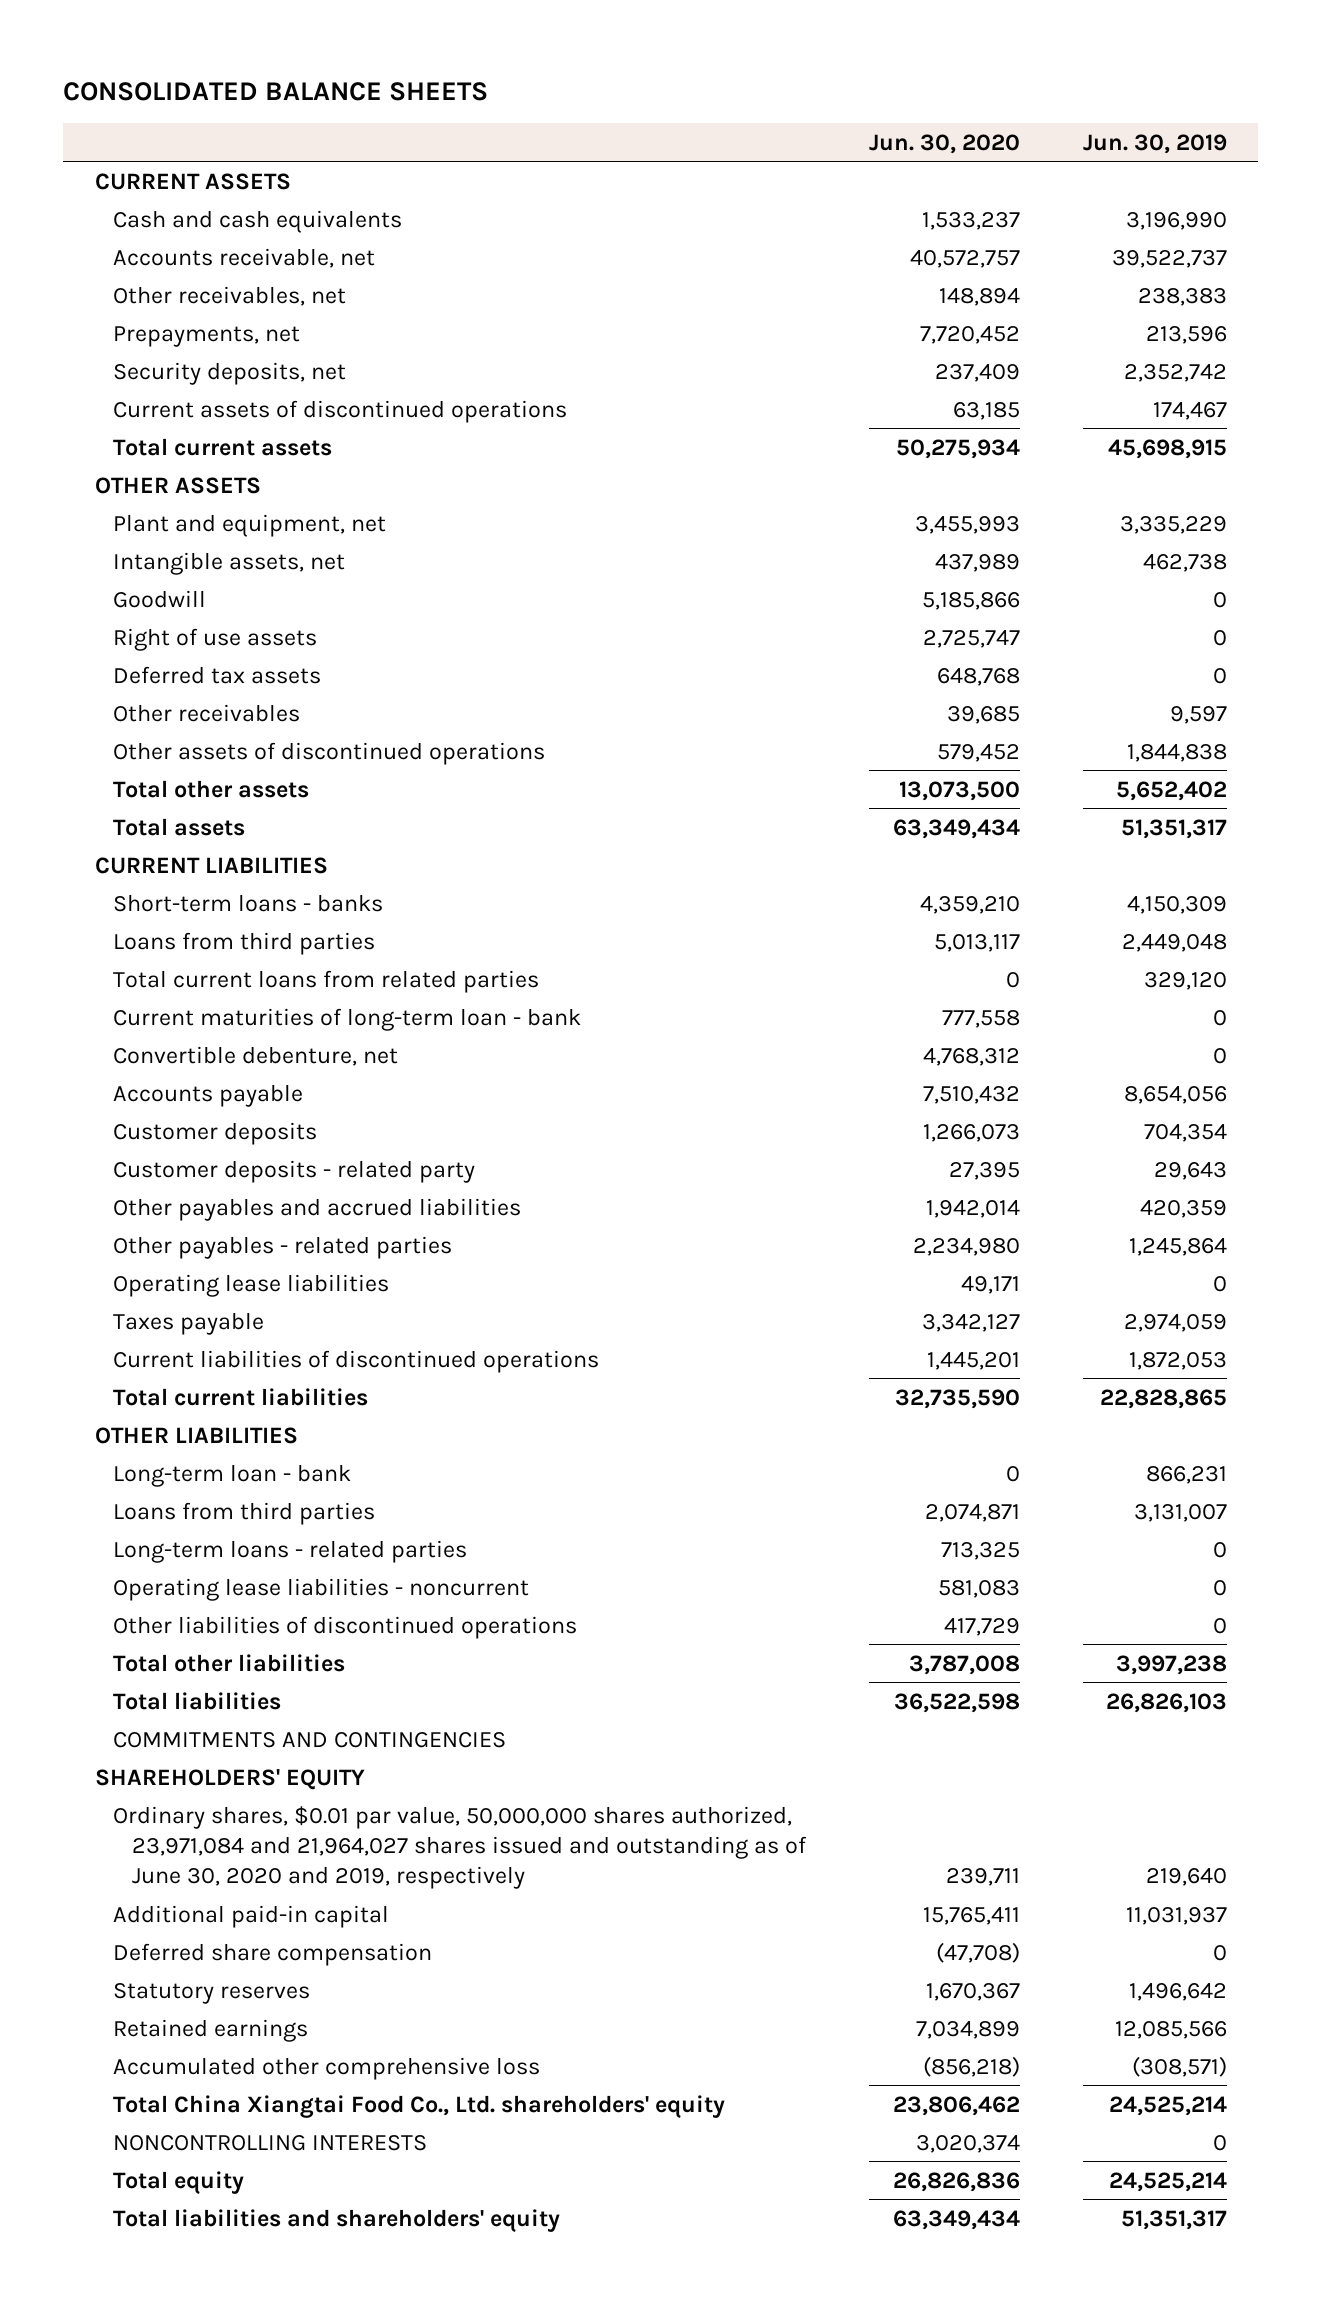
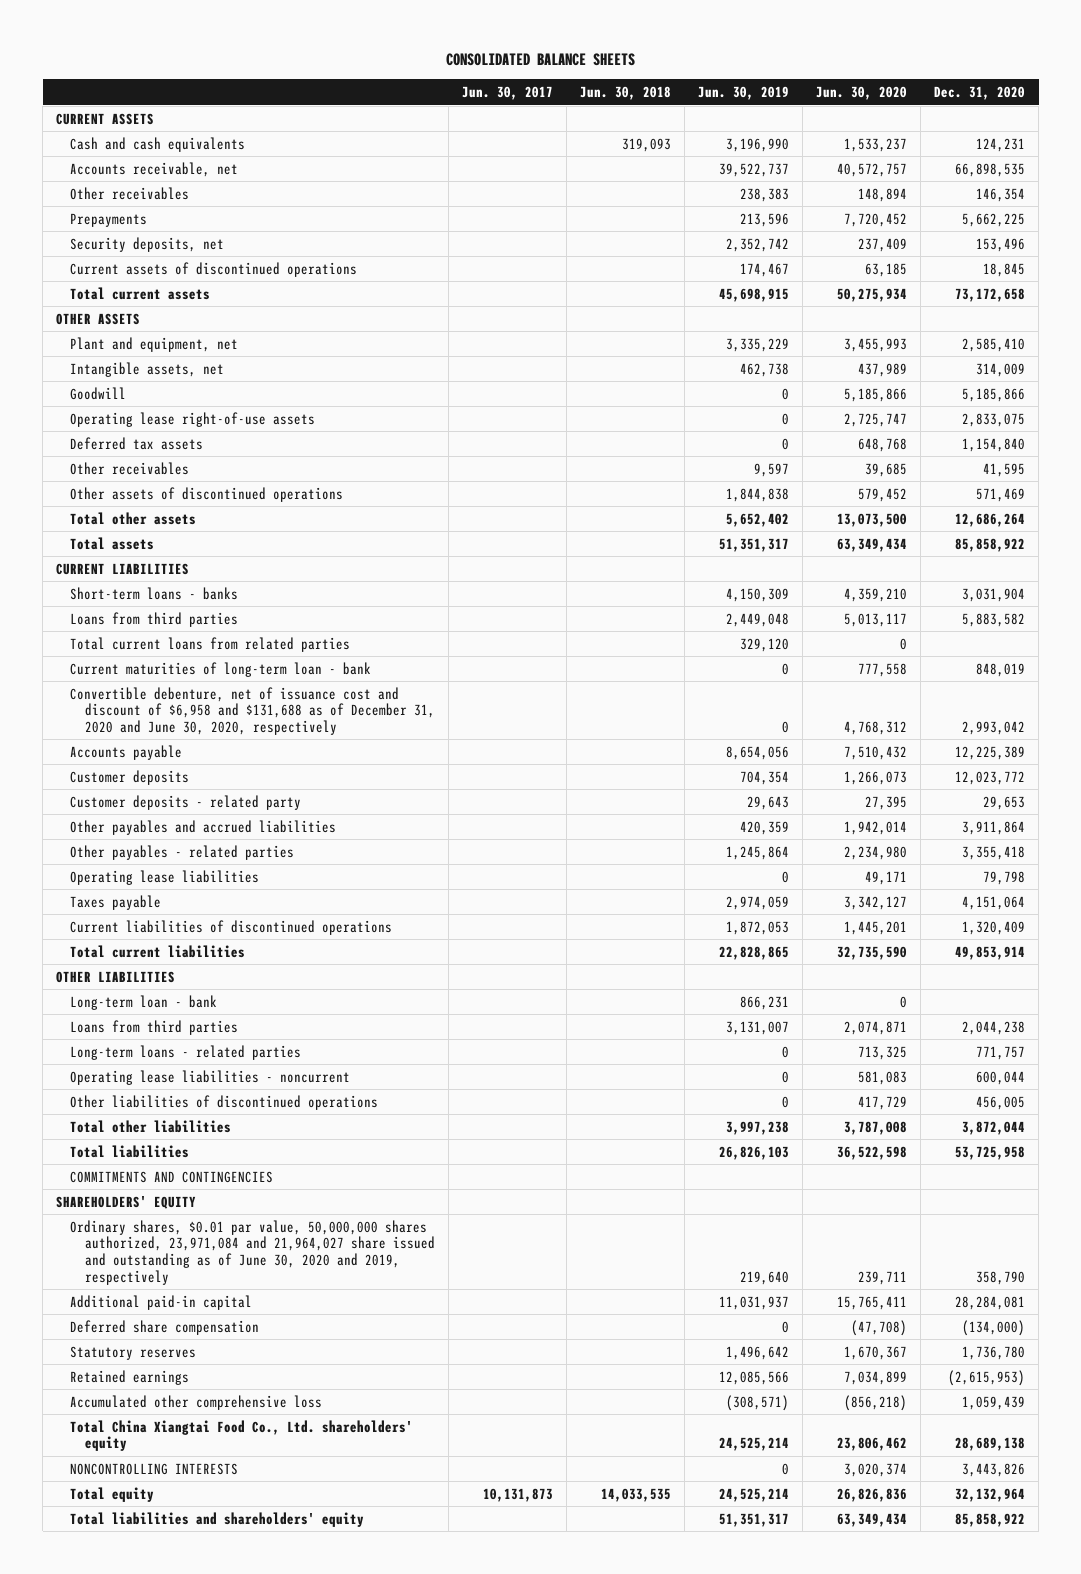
- | Jun. 30, 2020 | Jun. 30, 2019
+ | Jun. 30, 2017 | Jun. 30, 2018 | Jun. 30, 2019 | Jun. 30, 2020 | Dec. 31, 2020
- Other receivables, net | 148,894 | 238,383
- Prepayments, net | 7,720,452 | 213,596
+ Other receivables | | | 238,383 | 148,894 | 146,354
+ Prepayments | | | 213,596 | 7,720,452 | 5,662,225
- Right of use assets | 2,725,747 | 0
+ Operating lease right-of-use assets | | | 0 | 2,725,747 | 2,833,075
- Convertible debenture, net | 4,768,312 | 0
+ Convertible debenture, net of issuance cost and discount of $6,958 and $131,688 as of December 31, 2020 and June 30, 2020, respectively | | | 0 | 4,768,312 | 2,993,042
- Ordinary shares, $0.01 par value, 50,000,000 shares authorized, 23,971,084 and 21,964,027 shares issued and outstanding as of June 30, 2020 and 2019, respectively | 239,711 | 219,640
+ Ordinary shares, $0.01 par value, 50,000,000 shares authorized, 23,971,084 and 21,964,027 share issued and outstanding as of June 30, 2020 and 2019, respectively | | | 219,640 | 239,711 | 358,790

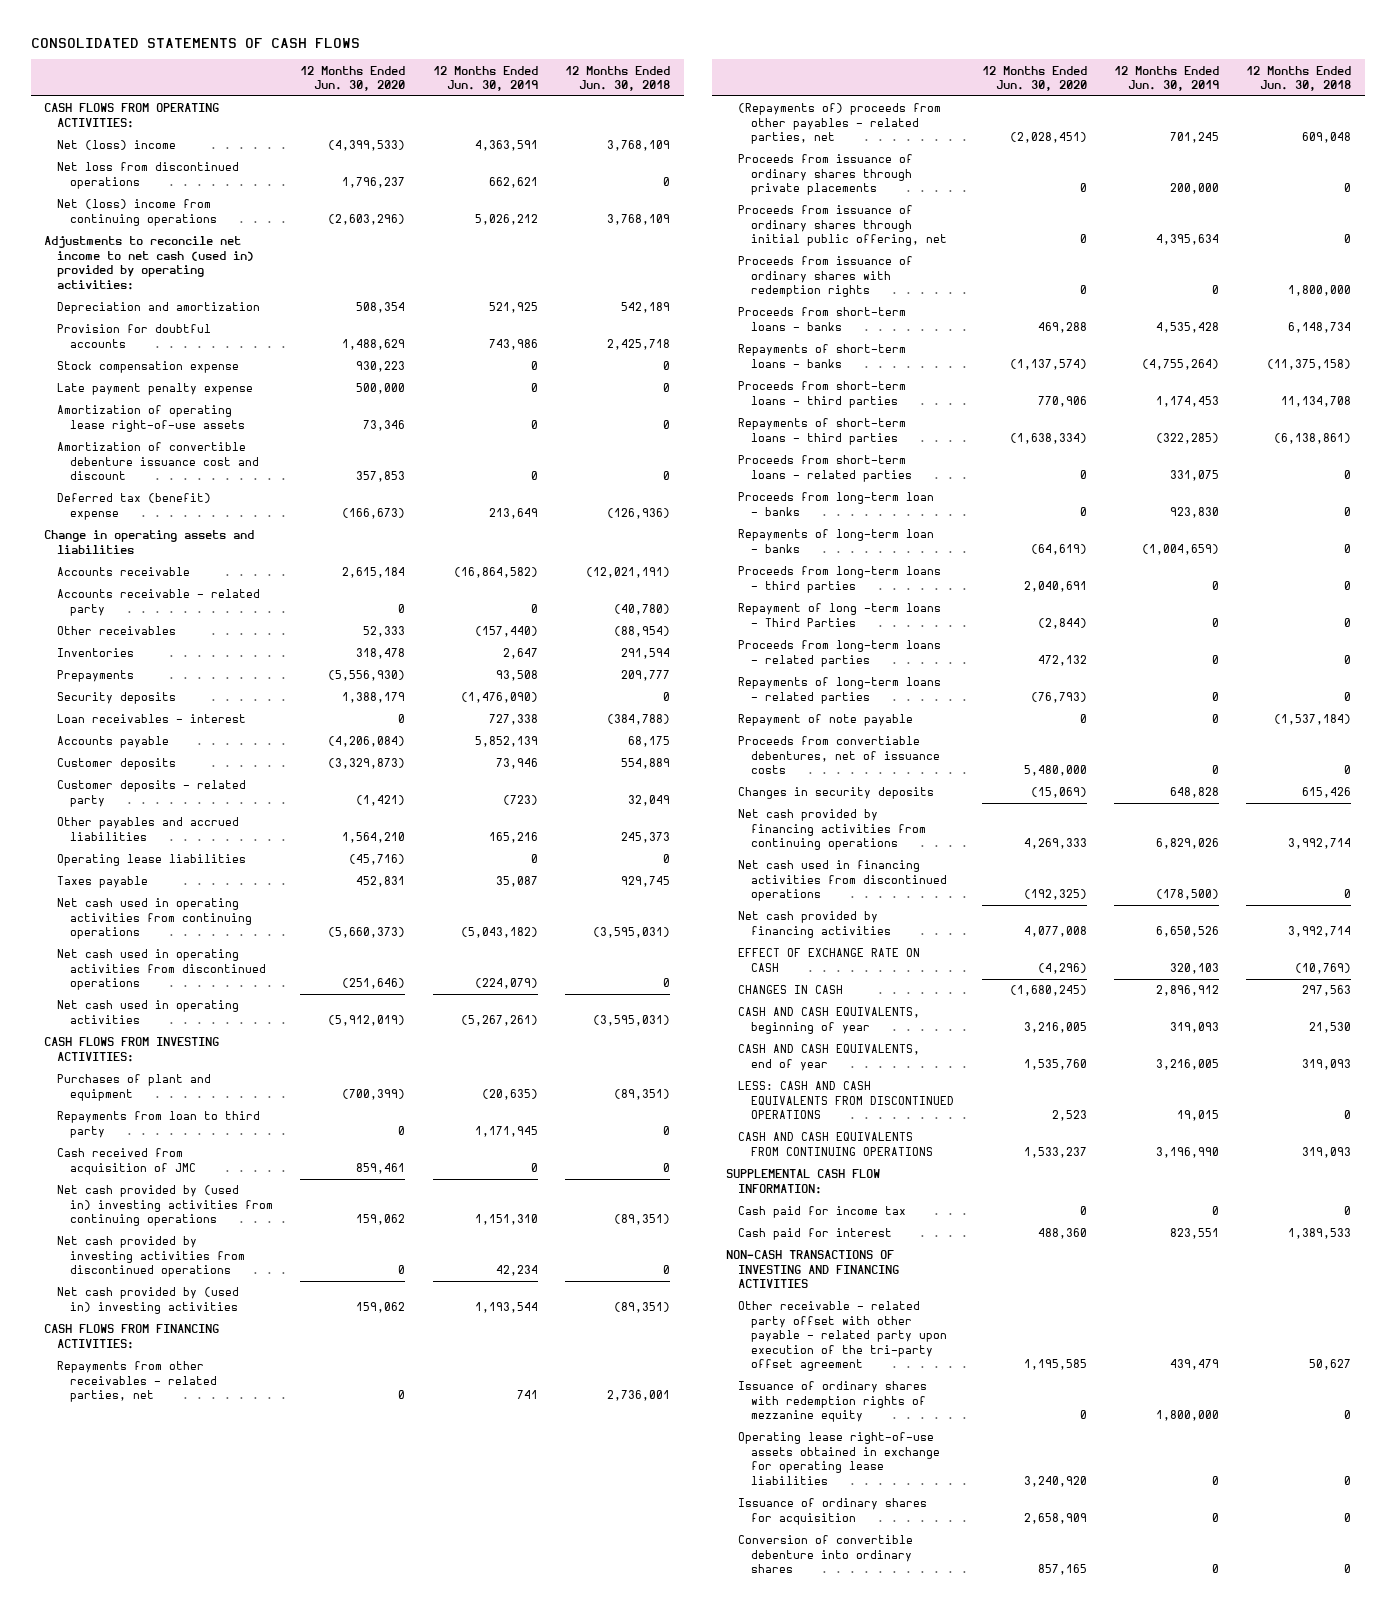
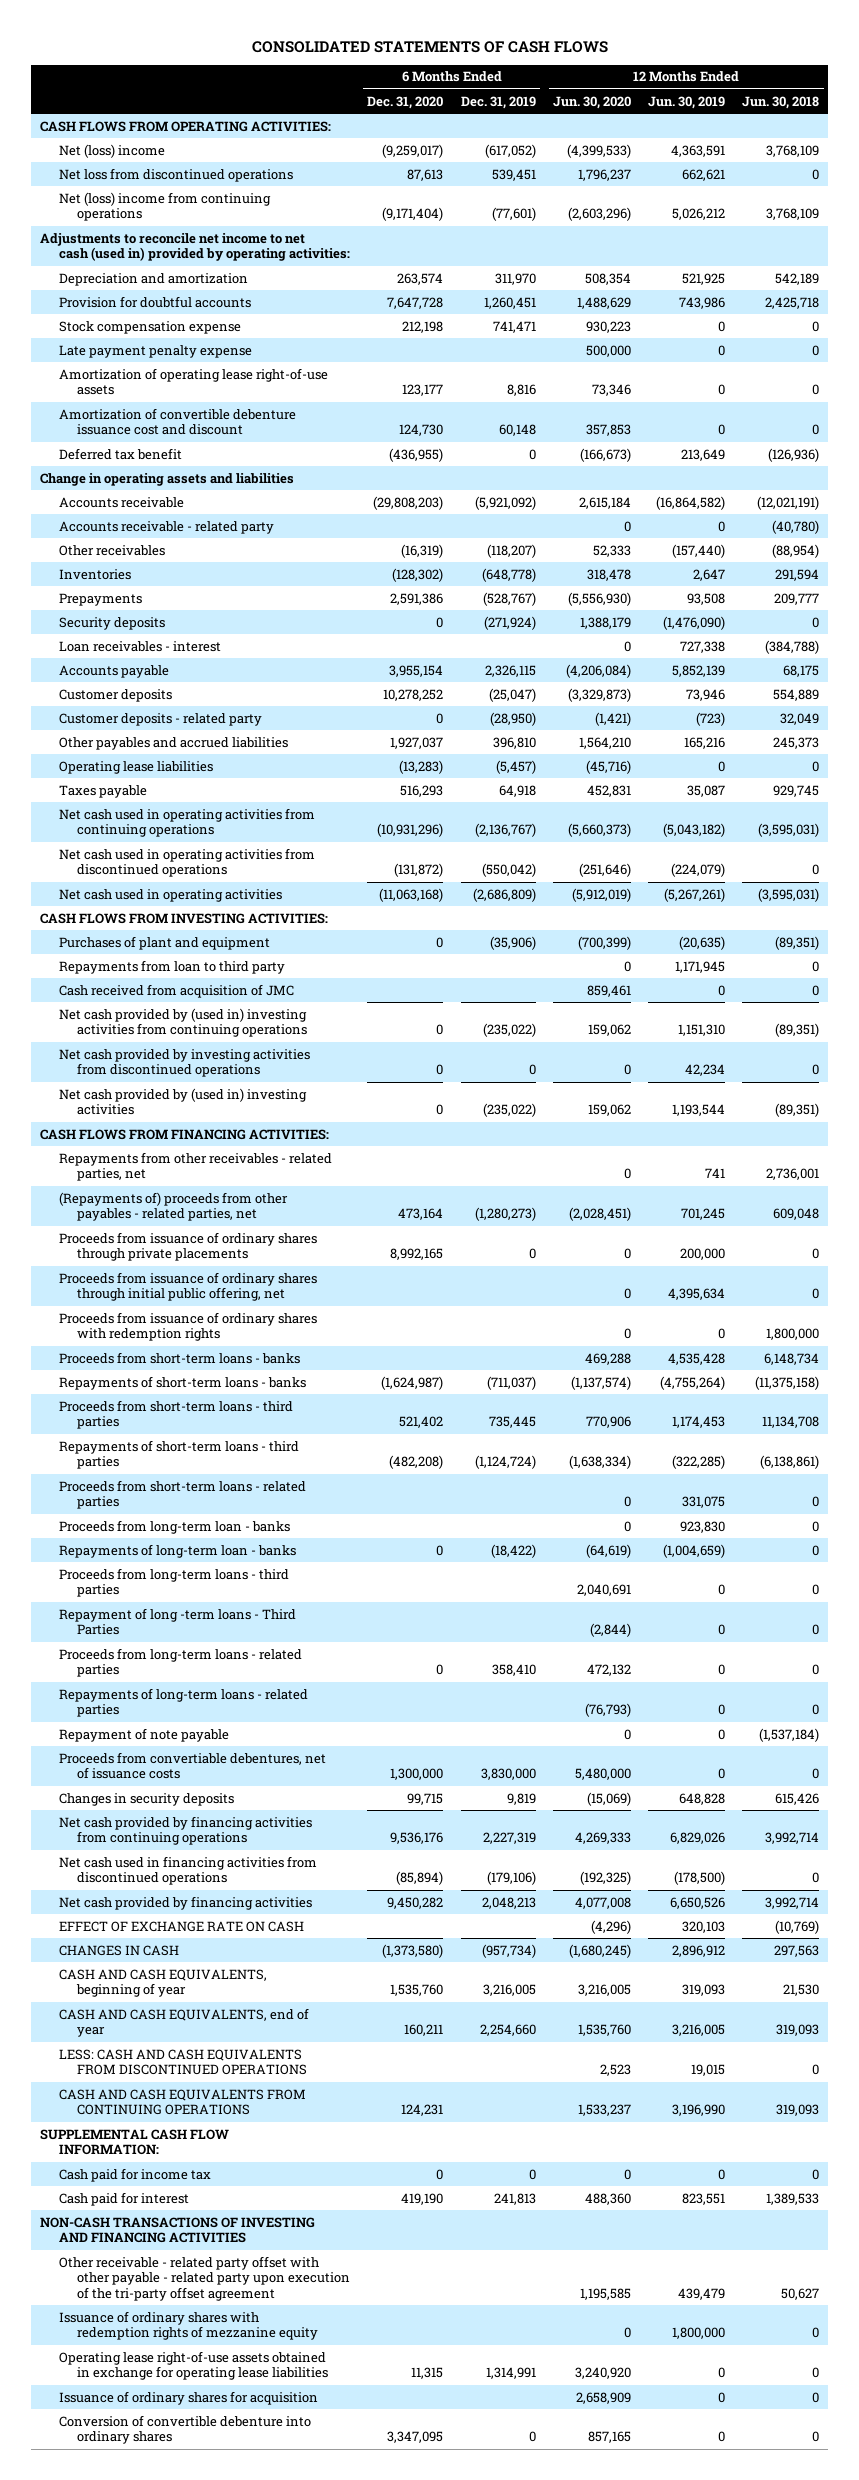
- | 12 Months Ended Jun. 30, 2020 | 12 Months Ended Jun. 30, 2019 | 12 Months Ended Jun. 30, 2018
+ | 6 Months Ended Dec. 31, 2020 | 6 Months Ended Dec. 31, 2019 | 12 Months Ended Jun. 30, 2020 | 12 Months Ended Jun. 30, 2019 | 12 Months Ended Jun. 30, 2018
- Deferred tax (benefit) expense | (166,673) | 213,649 | (126,936)
+ Deferred tax benefit | (436,955) | 0 | (166,673) | 213,649 | (126,936)

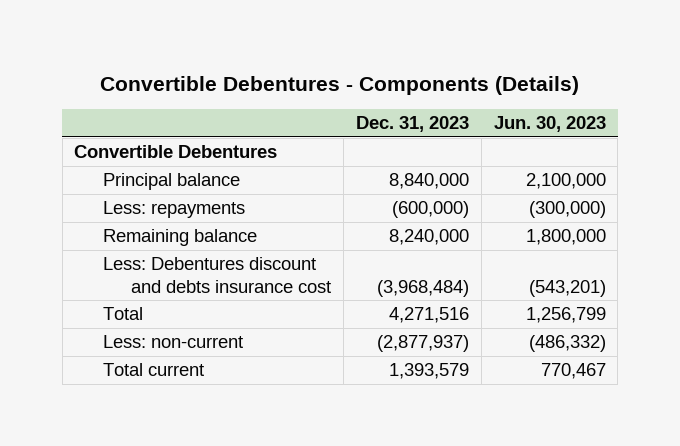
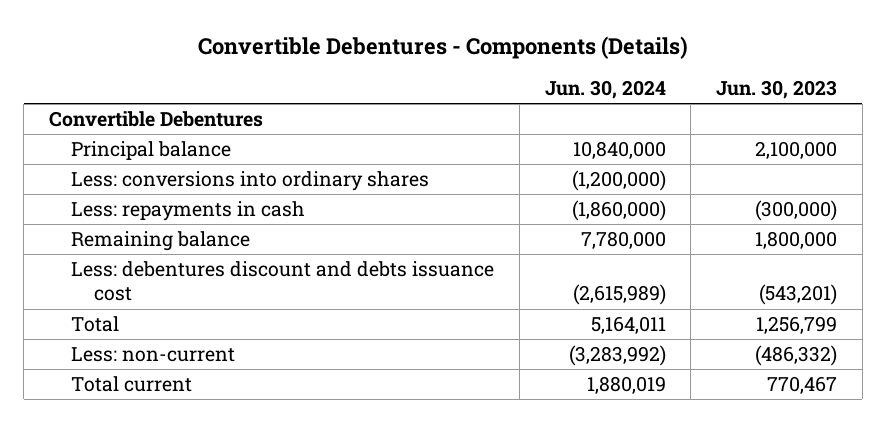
- | Dec. 31, 2023 | Jun. 30, 2023
+ | Jun. 30, 2024 | Jun. 30, 2023
- Less: repayments | (600,000) | (300,000)
+ Less: conversions into ordinary shares | (1,200,000) |
+ Less: repayments in cash | (1,860,000) | (300,000)
- Less: Debentures discount and debts insurance cost | (3,968,484) | (543,201)
+ Less: debentures discount and debts issuance cost | (2,615,989) | (543,201)

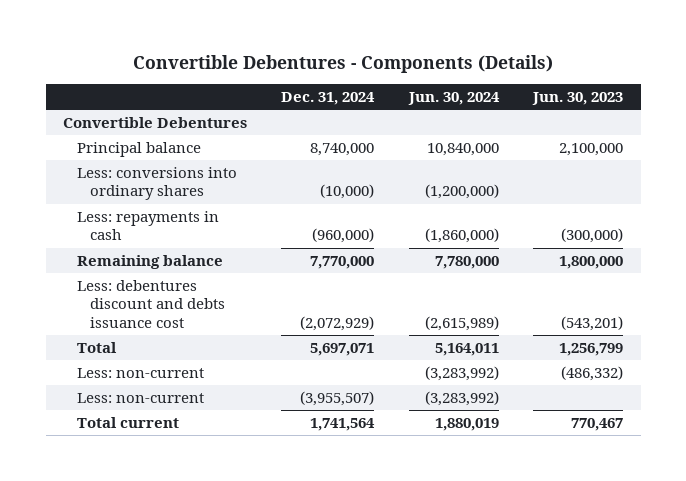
- | Jun. 30, 2024 | Jun. 30, 2023
+ | Dec. 31, 2024 | Jun. 30, 2024 | Jun. 30, 2023
+ Less: non-current | (3,955,507) | (3,283,992) |

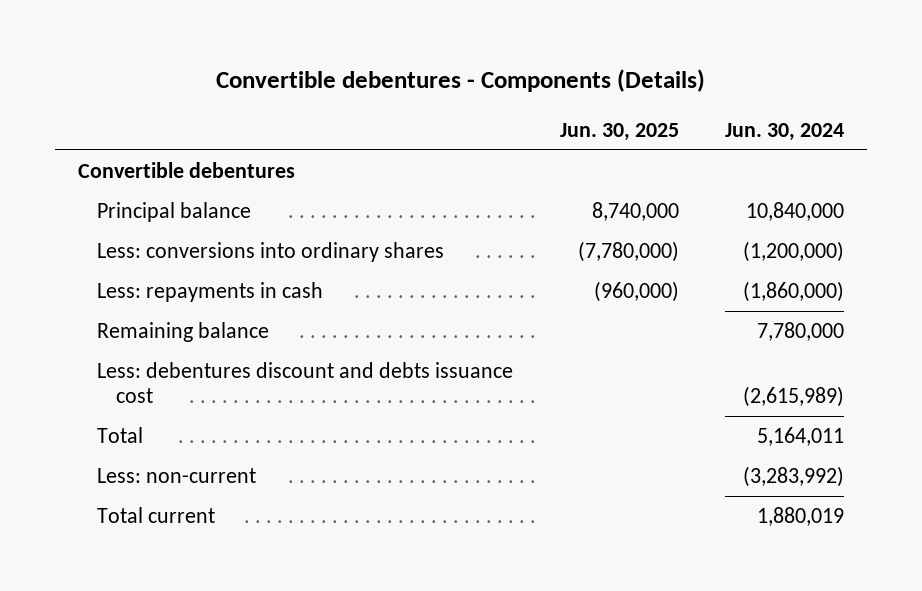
- Convertible Debentures - Components (Details)
+ Convertible debentures - Components (Details)
- | Dec. 31, 2024 | Jun. 30, 2024 | Jun. 30, 2023
+ | Jun. 30, 2025 | Jun. 30, 2024
- Convertible Debentures
+ Convertible debentures
- Less: non-current | (3,955,507) | (3,283,992) |

